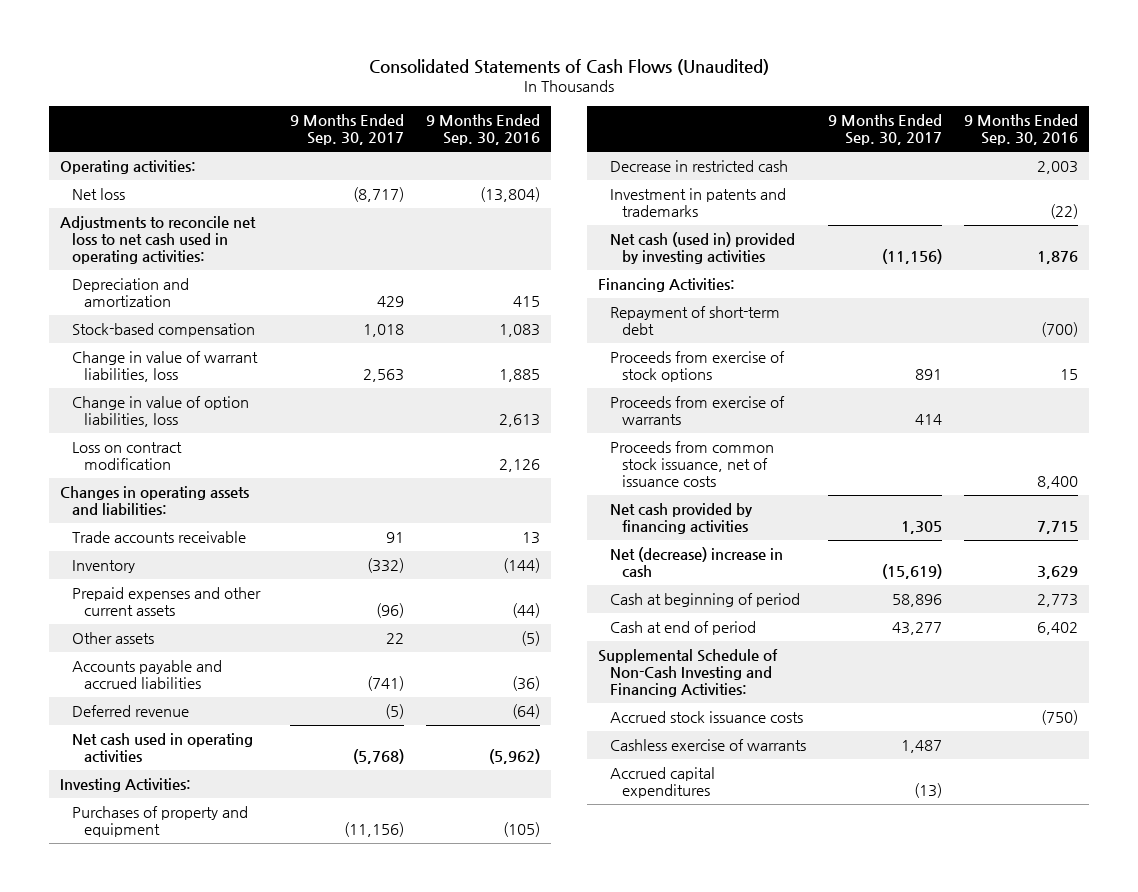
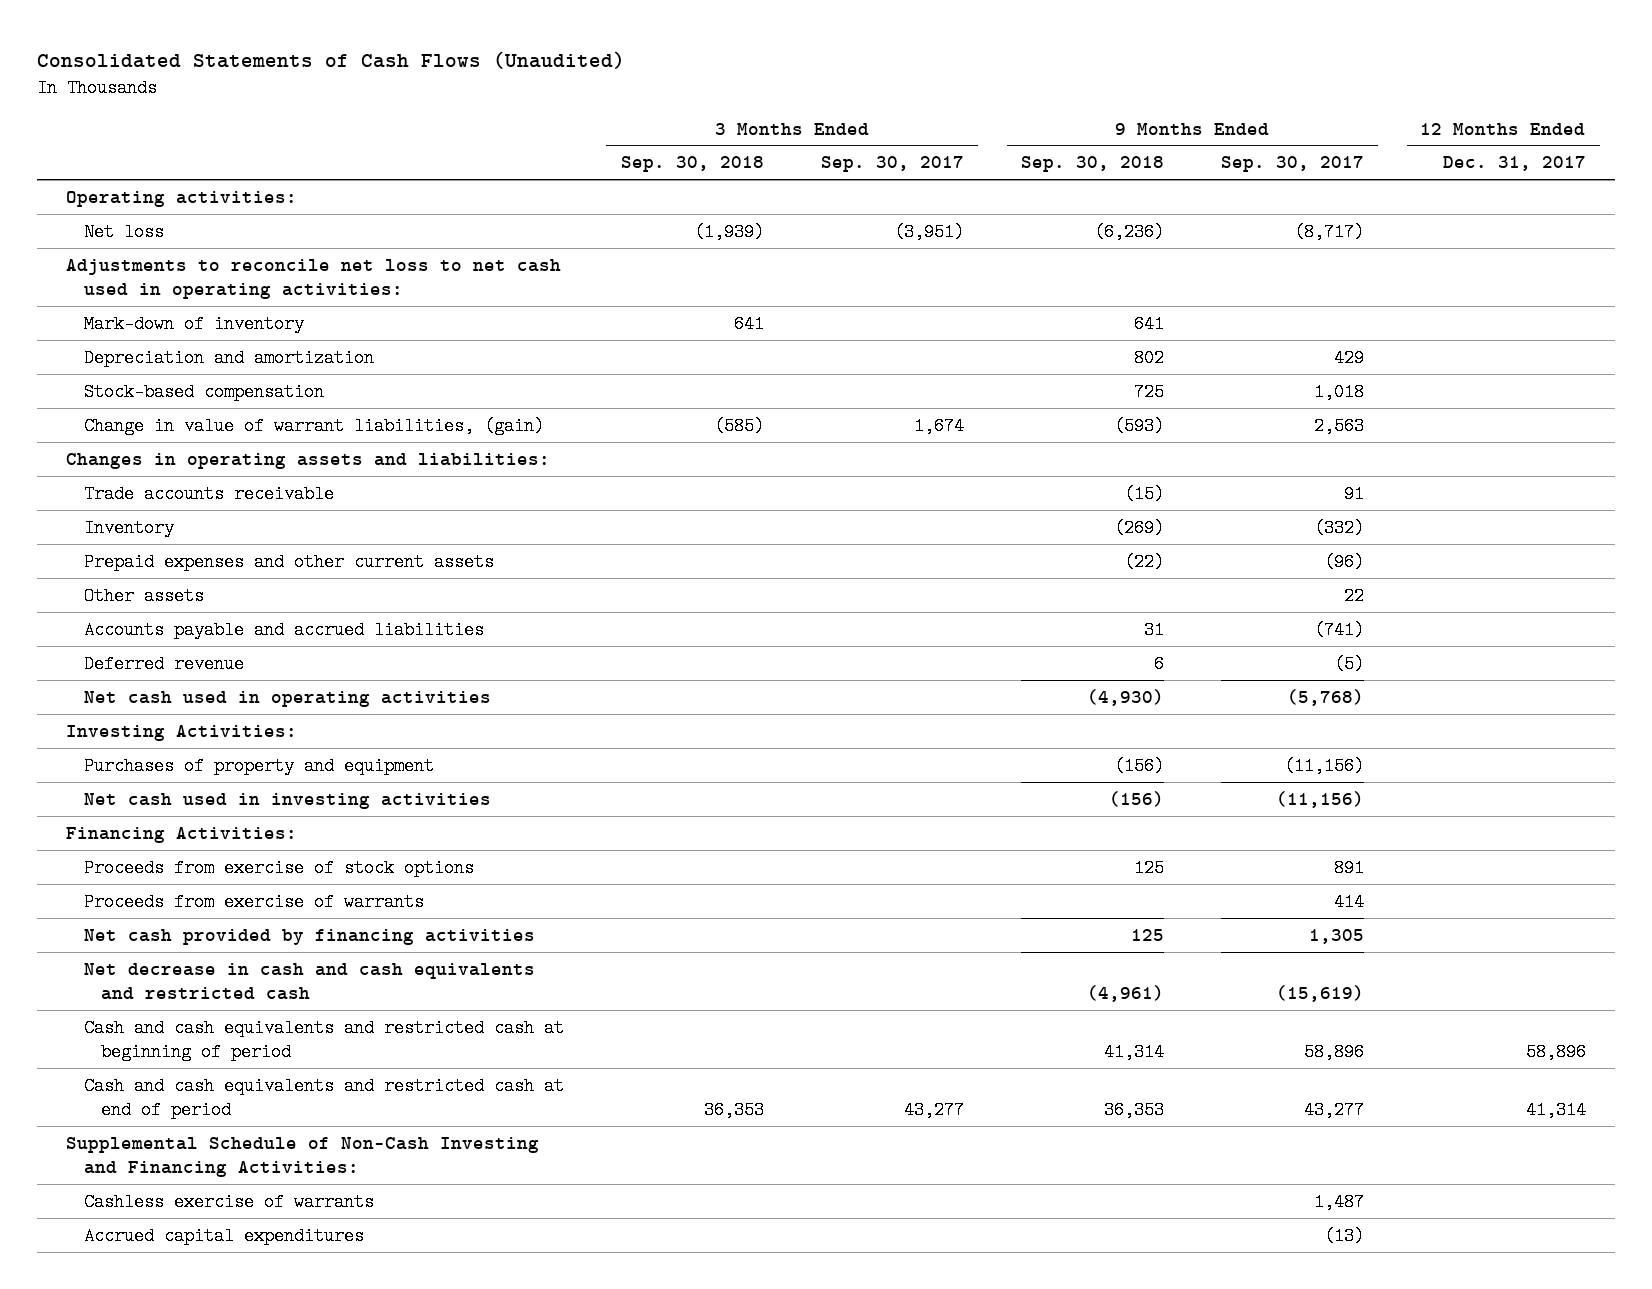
- | 9 Months Ended Sep. 30, 2017 | 9 Months Ended Sep. 30, 2016
+ | 3 Months Ended Sep. 30, 2018 | 3 Months Ended Sep. 30, 2017 | 9 Months Ended Sep. 30, 2018 | 9 Months Ended Sep. 30, 2017 | 12 Months Ended Dec. 31, 2017
+ Mark-down of inventory | 641 | | 641 | |
- Change in value of warrant liabilities, loss | 2,563 | 1,885
- Change in value of option liabilities, loss | | 2,613
- Loss on contract modification | | 2,126
+ Change in value of warrant liabilities, (gain) | (585) | 1,674 | (593) | 2,563 |
- Decrease in restricted cash | | 2,003
- Investment in patents and trademarks | | (22)
- Net cash (used in) provided by investing activities | (11,156) | 1,876
+ Net cash used in investing activities | | | (156) | (11,156) |
- Repayment of short-term debt | | (700)
- Proceeds from common stock issuance, net of issuance costs | | 8,400
- Net (decrease) increase in cash | (15,619) | 3,629
- Cash at beginning of period | 58,896 | 2,773
- Cash at end of period | 43,277 | 6,402
+ Net decrease in cash and cash equivalents and restricted cash | | | (4,961) | (15,619) |
+ Cash and cash equivalents and restricted cash at beginning of period | | | 41,314 | 58,896 | 58,896
+ Cash and cash equivalents and restricted cash at end of period | 36,353 | 43,277 | 36,353 | 43,277 | 41,314
- Accrued stock issuance costs | | (750)

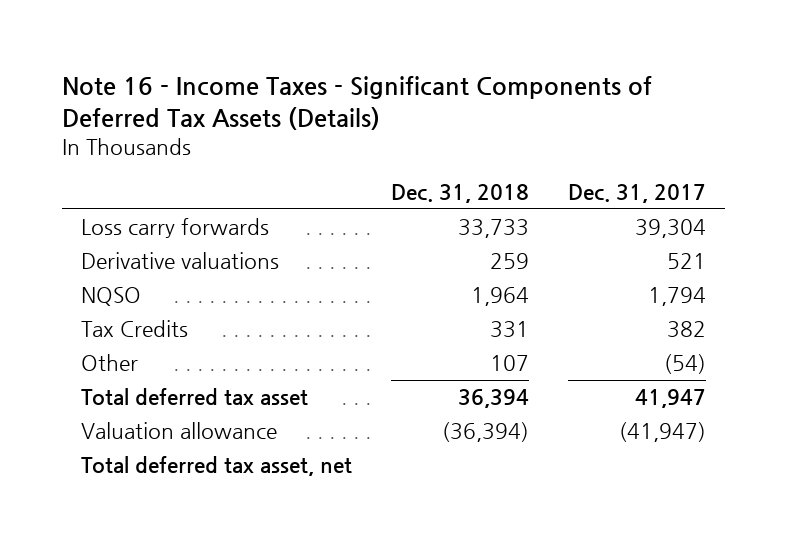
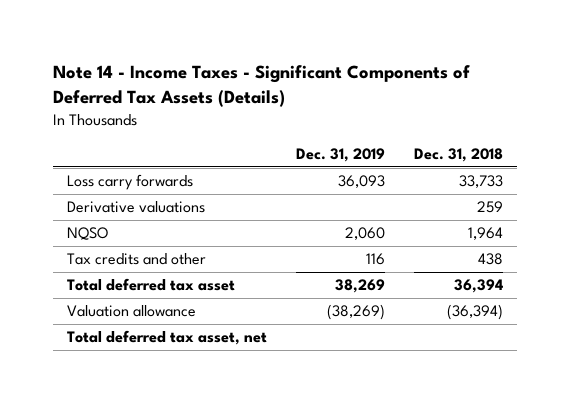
- Note 16 - Income Taxes - Significant Components of Deferred Tax Assets (Details)
+ Note 14 - Income Taxes - Significant Components of Deferred Tax Assets (Details)
- | Dec. 31, 2018 | Dec. 31, 2017
+ | Dec. 31, 2019 | Dec. 31, 2018
- Tax Credits | 331 | 382
- Other | 107 | (54)
+ Tax credits and other | 116 | 438

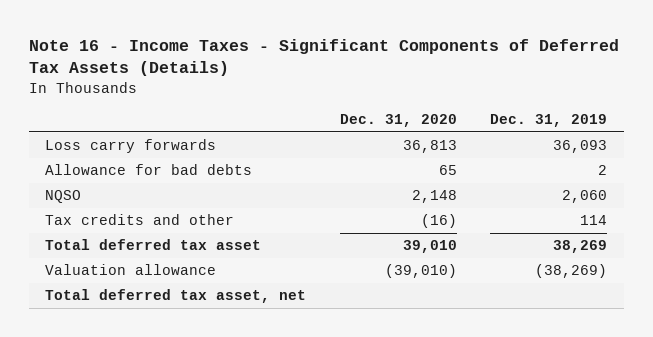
- Note 14 - Income Taxes - Significant Components of Deferred Tax Assets (Details)
+ Note 16 - Income Taxes - Significant Components of Deferred Tax Assets (Details)
- | Dec. 31, 2019 | Dec. 31, 2018
+ | Dec. 31, 2020 | Dec. 31, 2019
- Derivative valuations | | 259
+ Allowance for bad debts | 65 | 2
- Tax credits and other | 116 | 438
+ Tax credits and other | (16) | 114

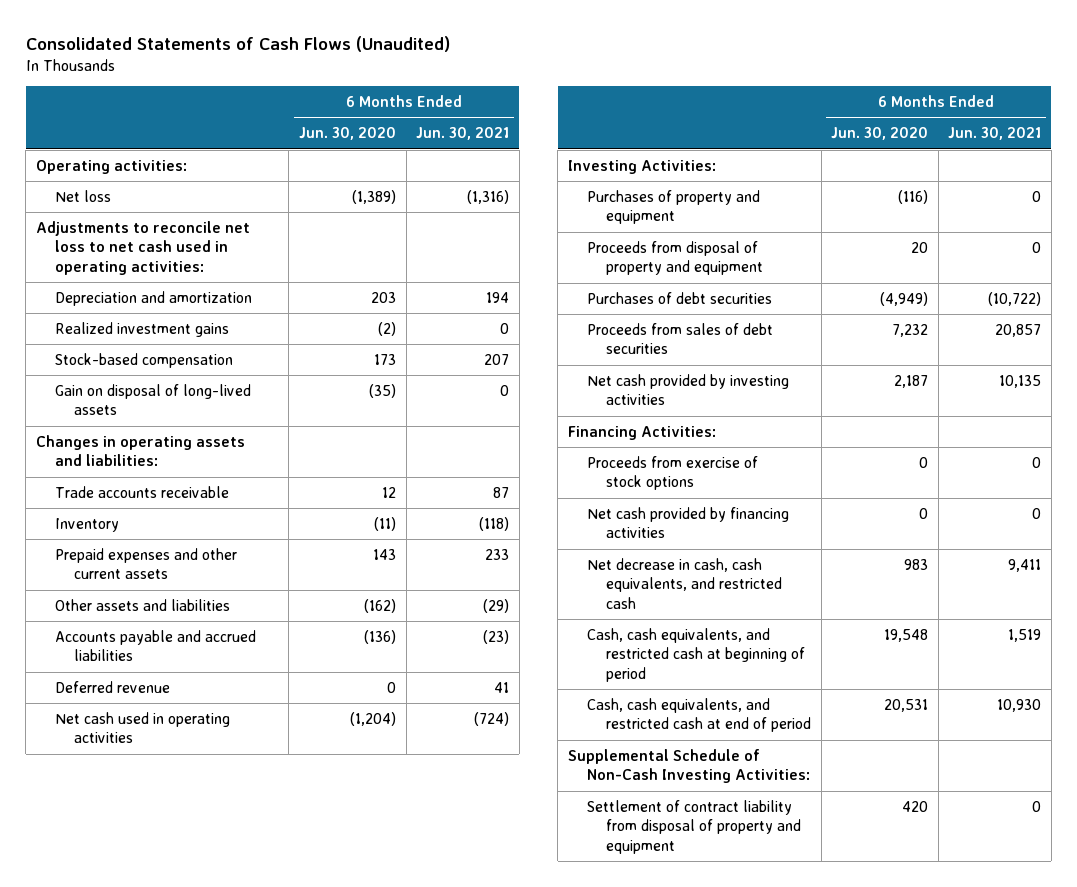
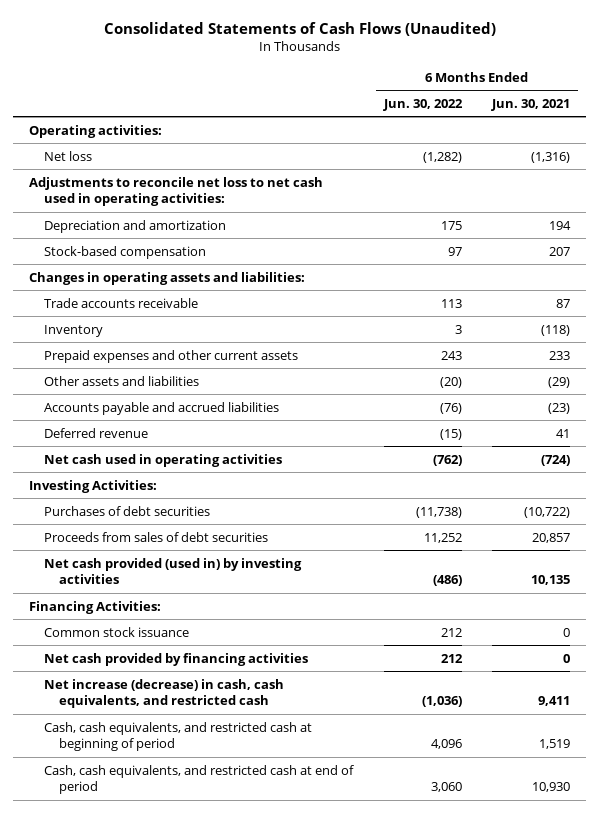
- | 6 Months Ended Jun. 30, 2020 | 6 Months Ended Jun. 30, 2021
+ | 6 Months Ended Jun. 30, 2022 | 6 Months Ended Jun. 30, 2021
- Realized investment gains | (2) | 0
- Gain on disposal of long-lived assets | (35) | 0
- Purchases of property and equipment | (116) | 0
- Proceeds from disposal of property and equipment | 20 | 0
- Net cash provided by investing activities | 2,187 | 10,135
+ Net cash provided (used in) by investing activities | (486) | 10,135
- Proceeds from exercise of stock options | 0 | 0
+ Common stock issuance | 212 | 0
- Net decrease in cash, cash equivalents, and restricted cash | 983 | 9,411
+ Net increase (decrease) in cash, cash equivalents, and restricted cash | (1,036) | 9,411
- Supplemental Schedule of Non-Cash Investing Activities:
- Settlement of contract liability from disposal of property and equipment | 420 | 0

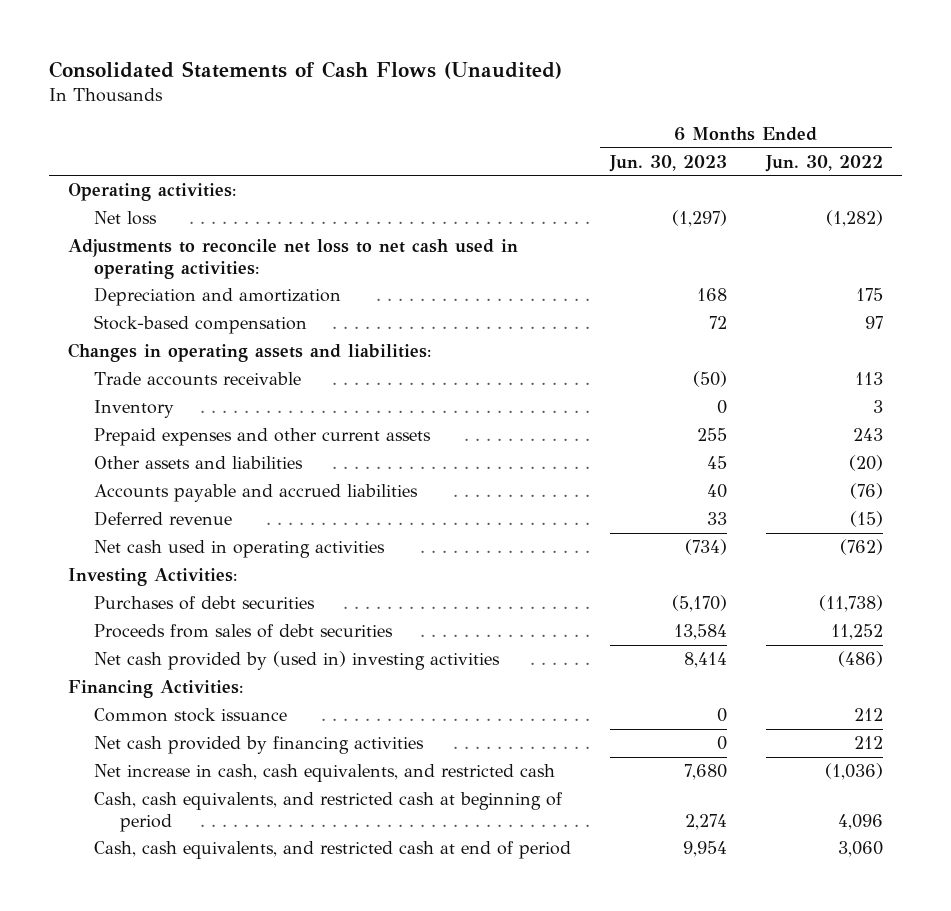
- | 6 Months Ended Jun. 30, 2022 | 6 Months Ended Jun. 30, 2021
+ | 6 Months Ended Jun. 30, 2023 | 6 Months Ended Jun. 30, 2022
- Net cash provided (used in) by investing activities | (486) | 10,135
+ Net cash provided by (used in) investing activities | 8,414 | (486)
- Net increase (decrease) in cash, cash equivalents, and restricted cash | (1,036) | 9,411
+ Net increase in cash, cash equivalents, and restricted cash | 7,680 | (1,036)

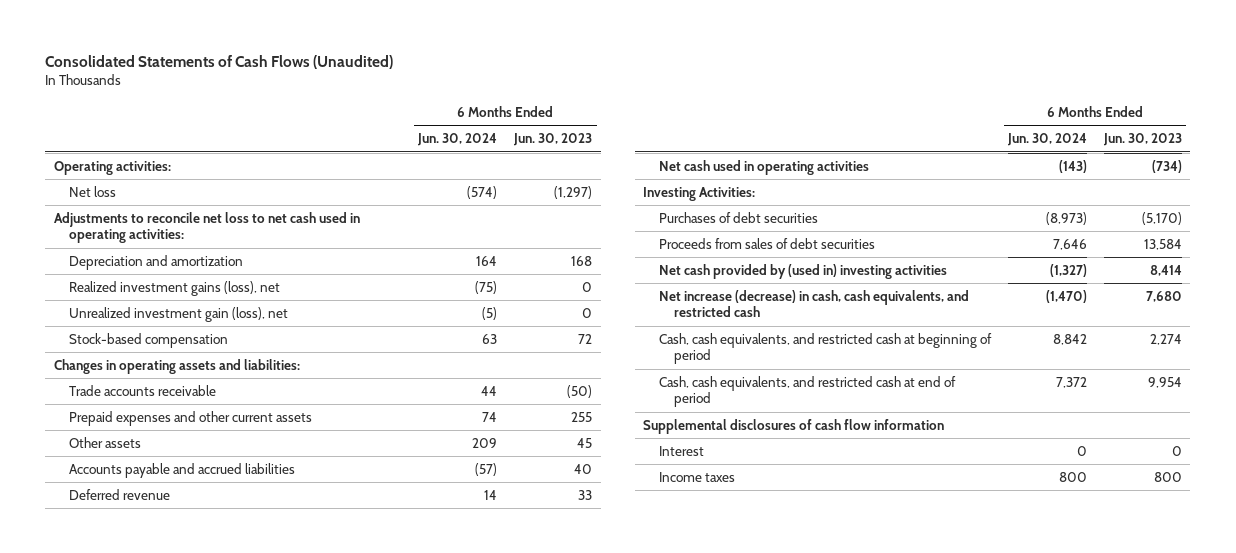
- | 6 Months Ended Jun. 30, 2023 | 6 Months Ended Jun. 30, 2022
+ | 6 Months Ended Jun. 30, 2024 | 6 Months Ended Jun. 30, 2023
+ Realized investment gains (loss), net | (75) | 0
+ Unrealized investment gain (loss), net | (5) | 0
- Inventory | 0 | 3
- Other assets and liabilities | 45 | (20)
+ Other assets | 209 | 45
- Financing Activities:
- Common stock issuance | 0 | 212
- Net cash provided by financing activities | 0 | 212
- Net increase in cash, cash equivalents, and restricted cash | 7,680 | (1,036)
+ Net increase (decrease) in cash, cash equivalents, and restricted cash | (1,470) | 7,680
+ Supplemental disclosures of cash flow information
+ Interest | 0 | 0
+ Income taxes | 800 | 800

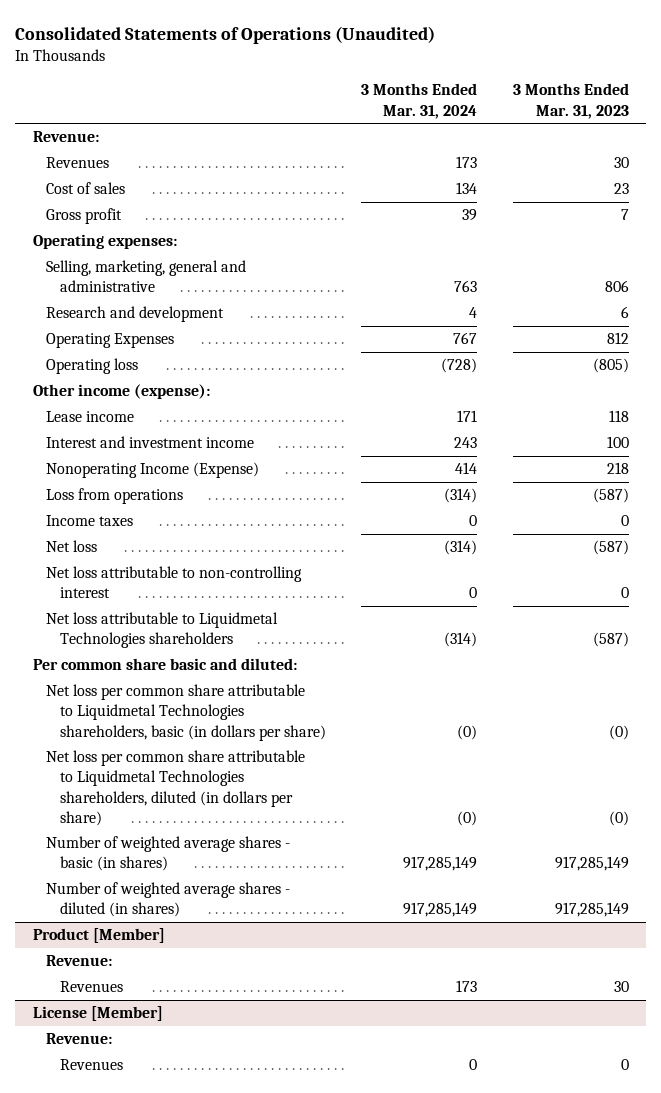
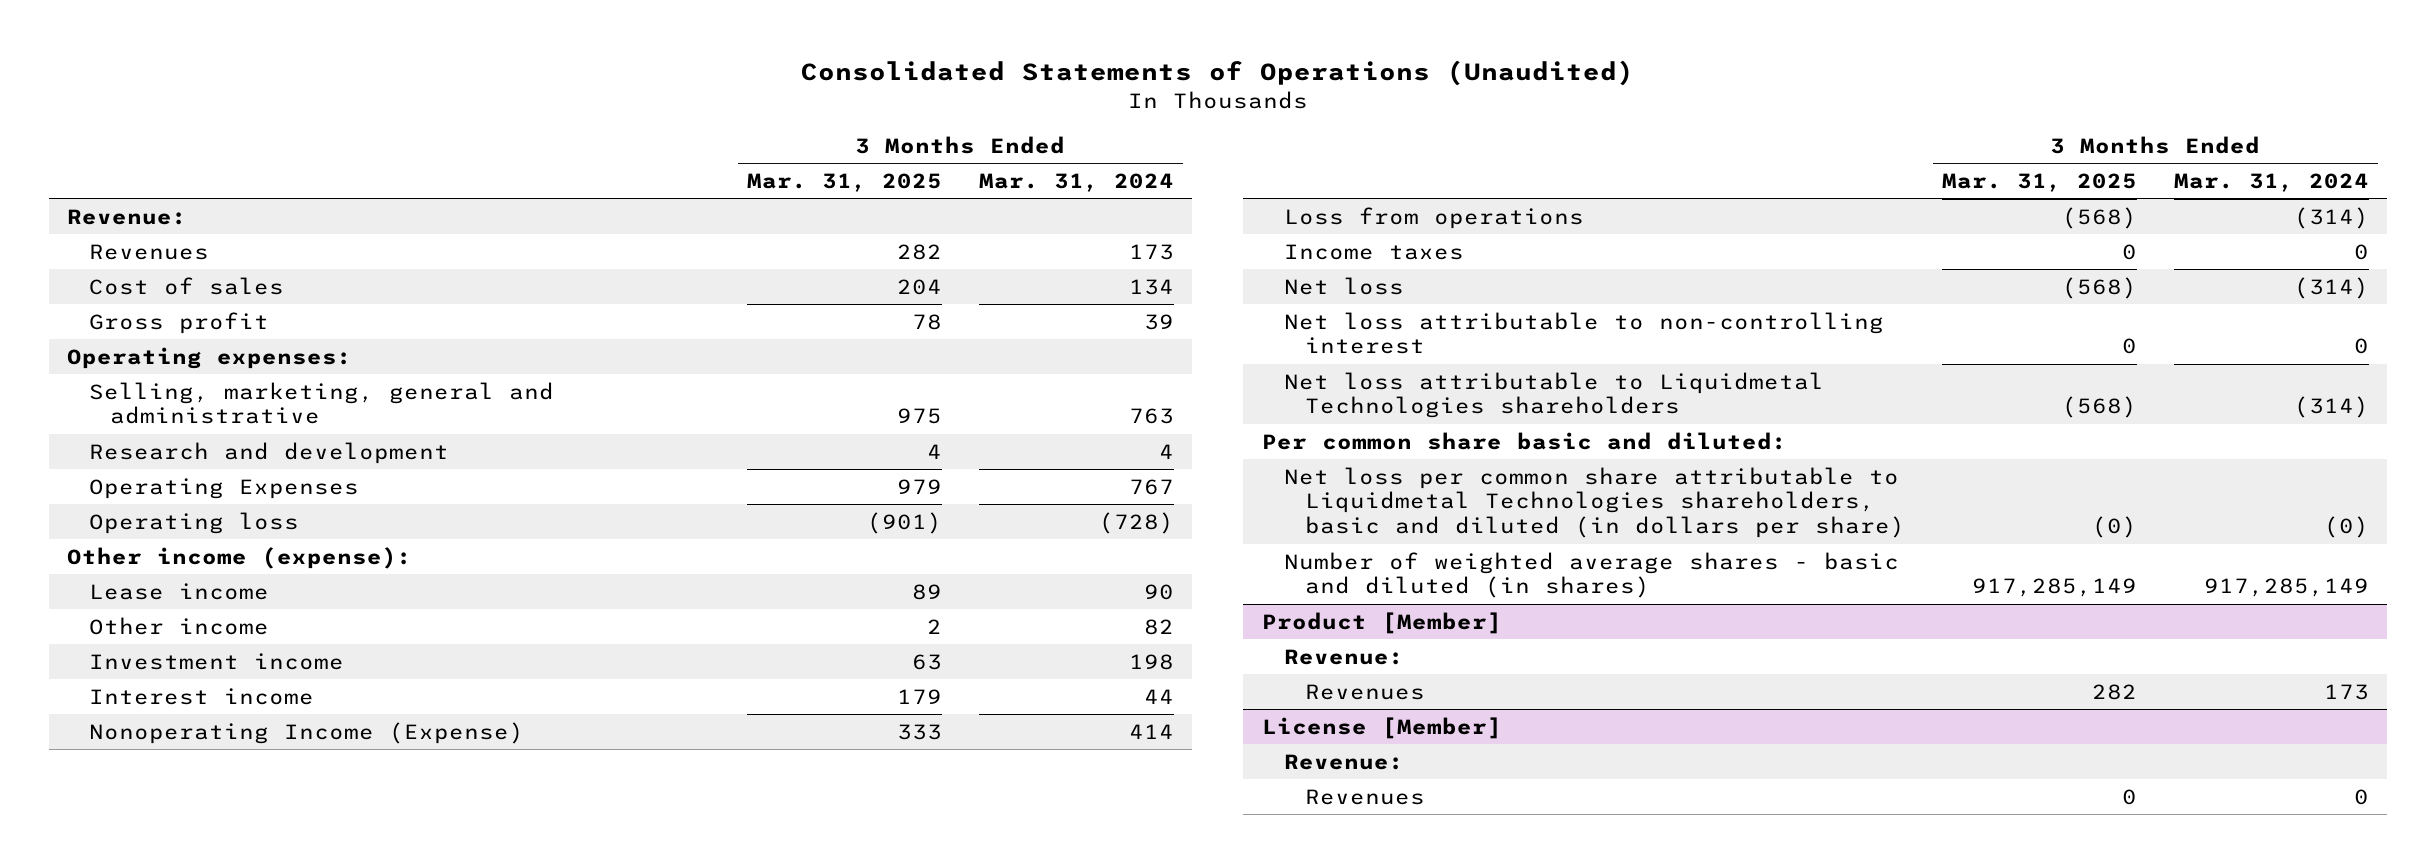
- | 3 Months Ended Mar. 31, 2024 | 3 Months Ended Mar. 31, 2023
+ | 3 Months Ended Mar. 31, 2025 | 3 Months Ended Mar. 31, 2024
- Lease income | 171 | 118
- Interest and investment income | 243 | 100
+ Lease income | 89 | 90
+ Other income | 2 | 82
+ Investment income | 63 | 198
+ Interest income | 179 | 44
- Net loss per common share attributable to Liquidmetal Technologies shareholders, basic (in dollars per share) | (0) | (0)
- Net loss per common share attributable to Liquidmetal Technologies shareholders, diluted (in dollars per share) | (0) | (0)
- Number of weighted average shares - basic (in shares) | 917,285,149 | 917,285,149
- Number of weighted average shares - diluted (in shares) | 917,285,149 | 917,285,149
+ Net loss per common share attributable to Liquidmetal Technologies shareholders, basic and diluted (in dollars per share) | (0) | (0)
+ Number of weighted average shares - basic and diluted (in shares) | 917,285,149 | 917,285,149

